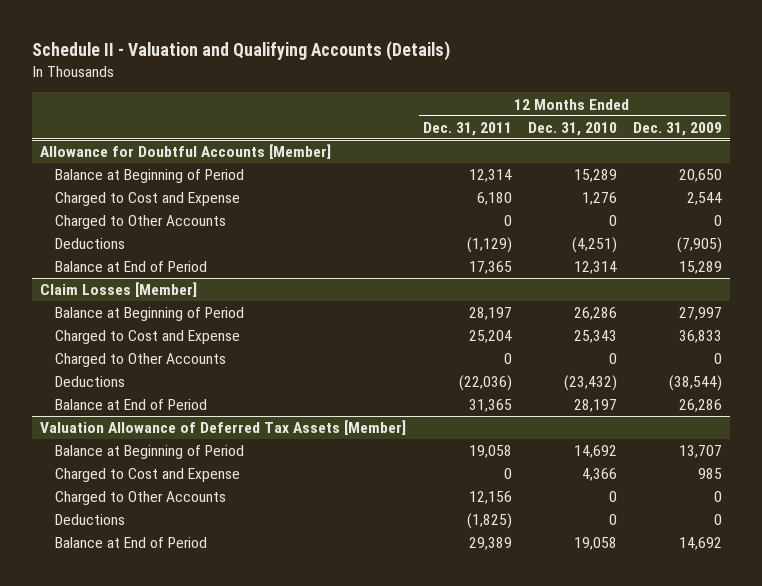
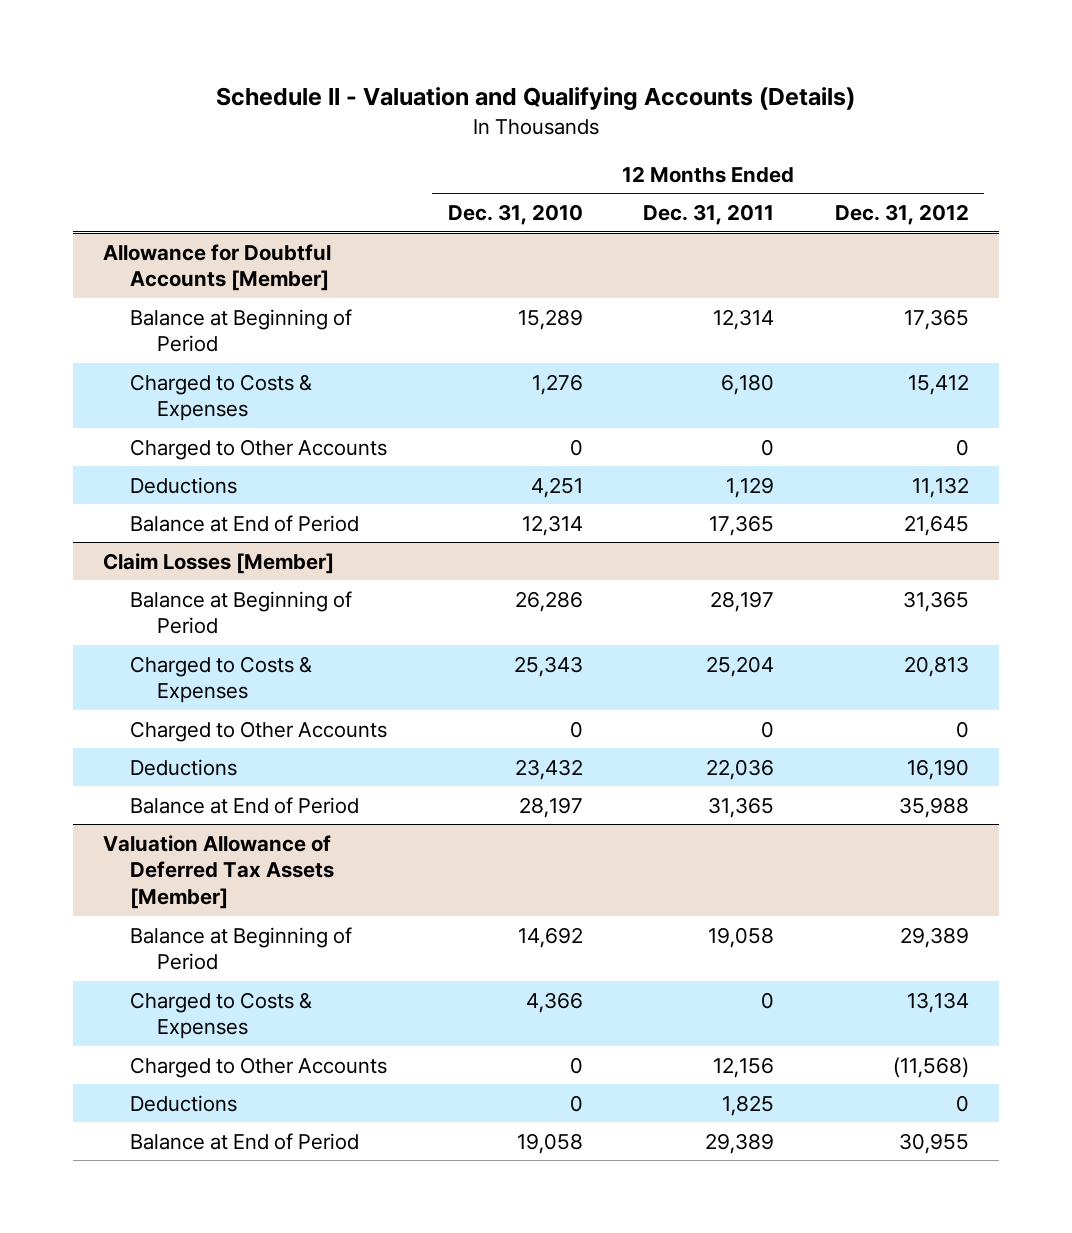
- | 12 Months Ended Dec. 31, 2011 | 12 Months Ended Dec. 31, 2010 | 12 Months Ended Dec. 31, 2009
+ | 12 Months Ended Dec. 31, 2010 | 12 Months Ended Dec. 31, 2011 | 12 Months Ended Dec. 31, 2012
@ Allowance for Doubtful Accounts [Member]
- Charged to Cost and Expense | 6,180 | 1,276 | 2,544
+ Charged to Costs & Expenses | 1,276 | 6,180 | 15,412
- Deductions | (1,129) | (4,251) | (7,905)
+ Deductions | 4,251 | 1,129 | 11,132
@ Claim Losses [Member]
- Charged to Cost and Expense | 25,204 | 25,343 | 36,833
+ Charged to Costs & Expenses | 25,343 | 25,204 | 20,813
- Deductions | (22,036) | (23,432) | (38,544)
+ Deductions | 23,432 | 22,036 | 16,190
@ Valuation Allowance of Deferred Tax Assets [Member]
- Charged to Cost and Expense | 0 | 4,366 | 985
+ Charged to Costs & Expenses | 4,366 | 0 | 13,134
- Deductions | (1,825) | 0 | 0
+ Deductions | 0 | 1,825 | 0

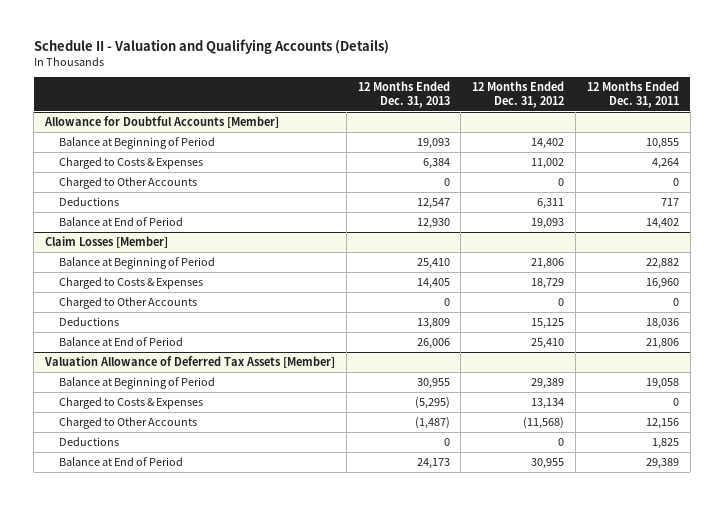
- | 12 Months Ended Dec. 31, 2010 | 12 Months Ended Dec. 31, 2011 | 12 Months Ended Dec. 31, 2012
+ | 12 Months Ended Dec. 31, 2013 | 12 Months Ended Dec. 31, 2012 | 12 Months Ended Dec. 31, 2011
@ Allowance for Doubtful Accounts [Member]
- Balance at Beginning of Period | 15,289 | 12,314 | 17,365
- Charged to Costs & Expenses | 1,276 | 6,180 | 15,412
+ Balance at Beginning of Period | 19,093 | 14,402 | 10,855
+ Charged to Costs & Expenses | 6,384 | 11,002 | 4,264
- Deductions | 4,251 | 1,129 | 11,132
- Balance at End of Period | 12,314 | 17,365 | 21,645
+ Deductions | 12,547 | 6,311 | 717
+ Balance at End of Period | 12,930 | 19,093 | 14,402
@ Claim Losses [Member]
- Balance at Beginning of Period | 26,286 | 28,197 | 31,365
- Charged to Costs & Expenses | 25,343 | 25,204 | 20,813
+ Balance at Beginning of Period | 25,410 | 21,806 | 22,882
+ Charged to Costs & Expenses | 14,405 | 18,729 | 16,960
- Deductions | 23,432 | 22,036 | 16,190
- Balance at End of Period | 28,197 | 31,365 | 35,988
+ Deductions | 13,809 | 15,125 | 18,036
+ Balance at End of Period | 26,006 | 25,410 | 21,806

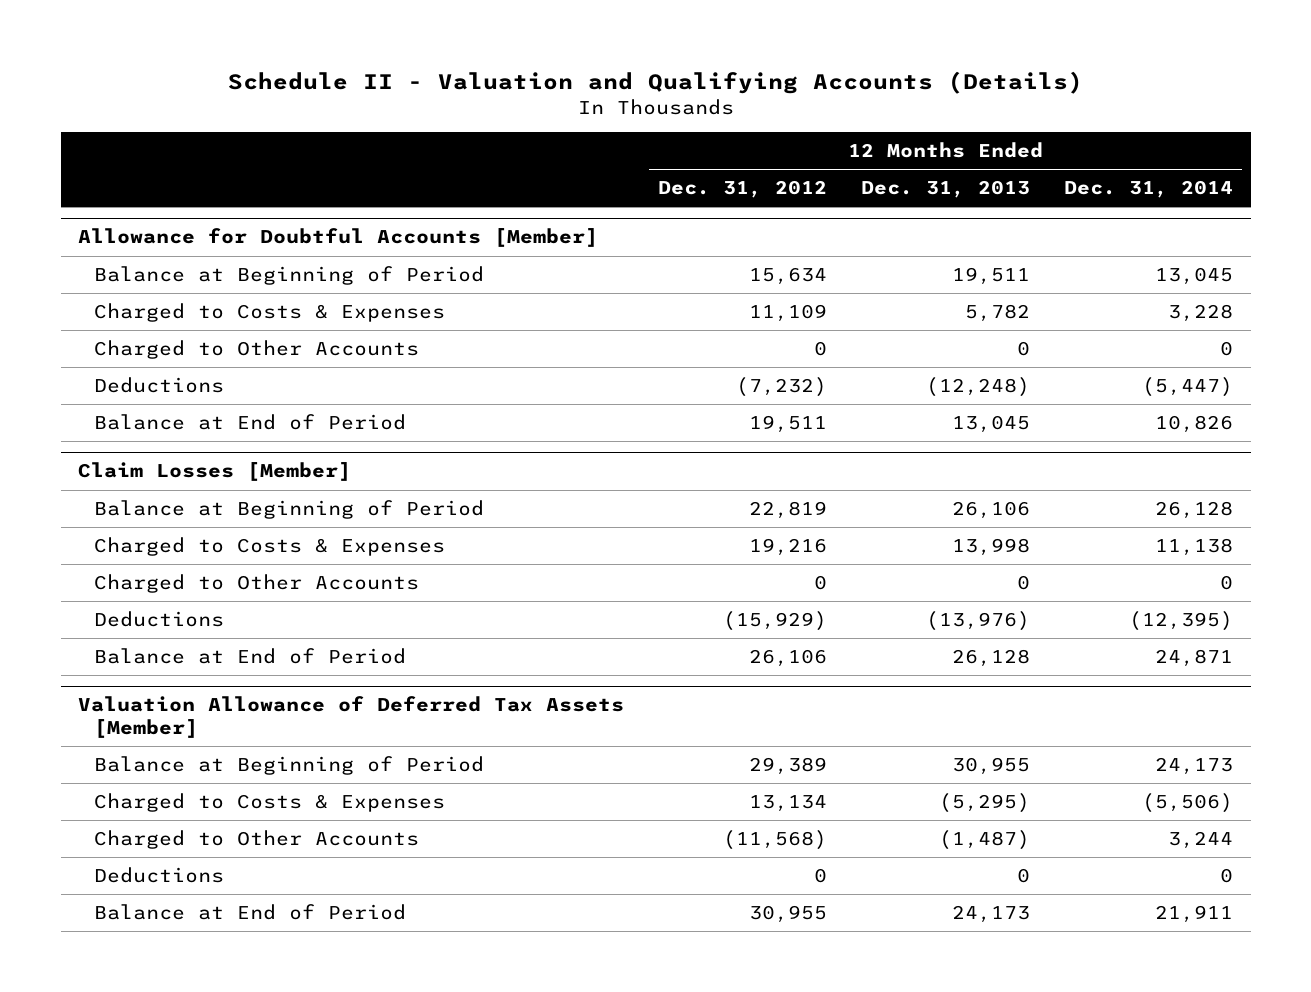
- | 12 Months Ended Dec. 31, 2013 | 12 Months Ended Dec. 31, 2012 | 12 Months Ended Dec. 31, 2011
+ | 12 Months Ended Dec. 31, 2012 | 12 Months Ended Dec. 31, 2013 | 12 Months Ended Dec. 31, 2014
@ Allowance for Doubtful Accounts [Member]
- Balance at Beginning of Period | 19,093 | 14,402 | 10,855
- Charged to Costs & Expenses | 6,384 | 11,002 | 4,264
+ Balance at Beginning of Period | 15,634 | 19,511 | 13,045
+ Charged to Costs & Expenses | 11,109 | 5,782 | 3,228
- Deductions | 12,547 | 6,311 | 717
- Balance at End of Period | 12,930 | 19,093 | 14,402
+ Deductions | (7,232) | (12,248) | (5,447)
+ Balance at End of Period | 19,511 | 13,045 | 10,826
@ Claim Losses [Member]
- Balance at Beginning of Period | 25,410 | 21,806 | 22,882
- Charged to Costs & Expenses | 14,405 | 18,729 | 16,960
+ Balance at Beginning of Period | 22,819 | 26,106 | 26,128
+ Charged to Costs & Expenses | 19,216 | 13,998 | 11,138
- Deductions | 13,809 | 15,125 | 18,036
- Balance at End of Period | 26,006 | 25,410 | 21,806
+ Deductions | (15,929) | (13,976) | (12,395)
+ Balance at End of Period | 26,106 | 26,128 | 24,871

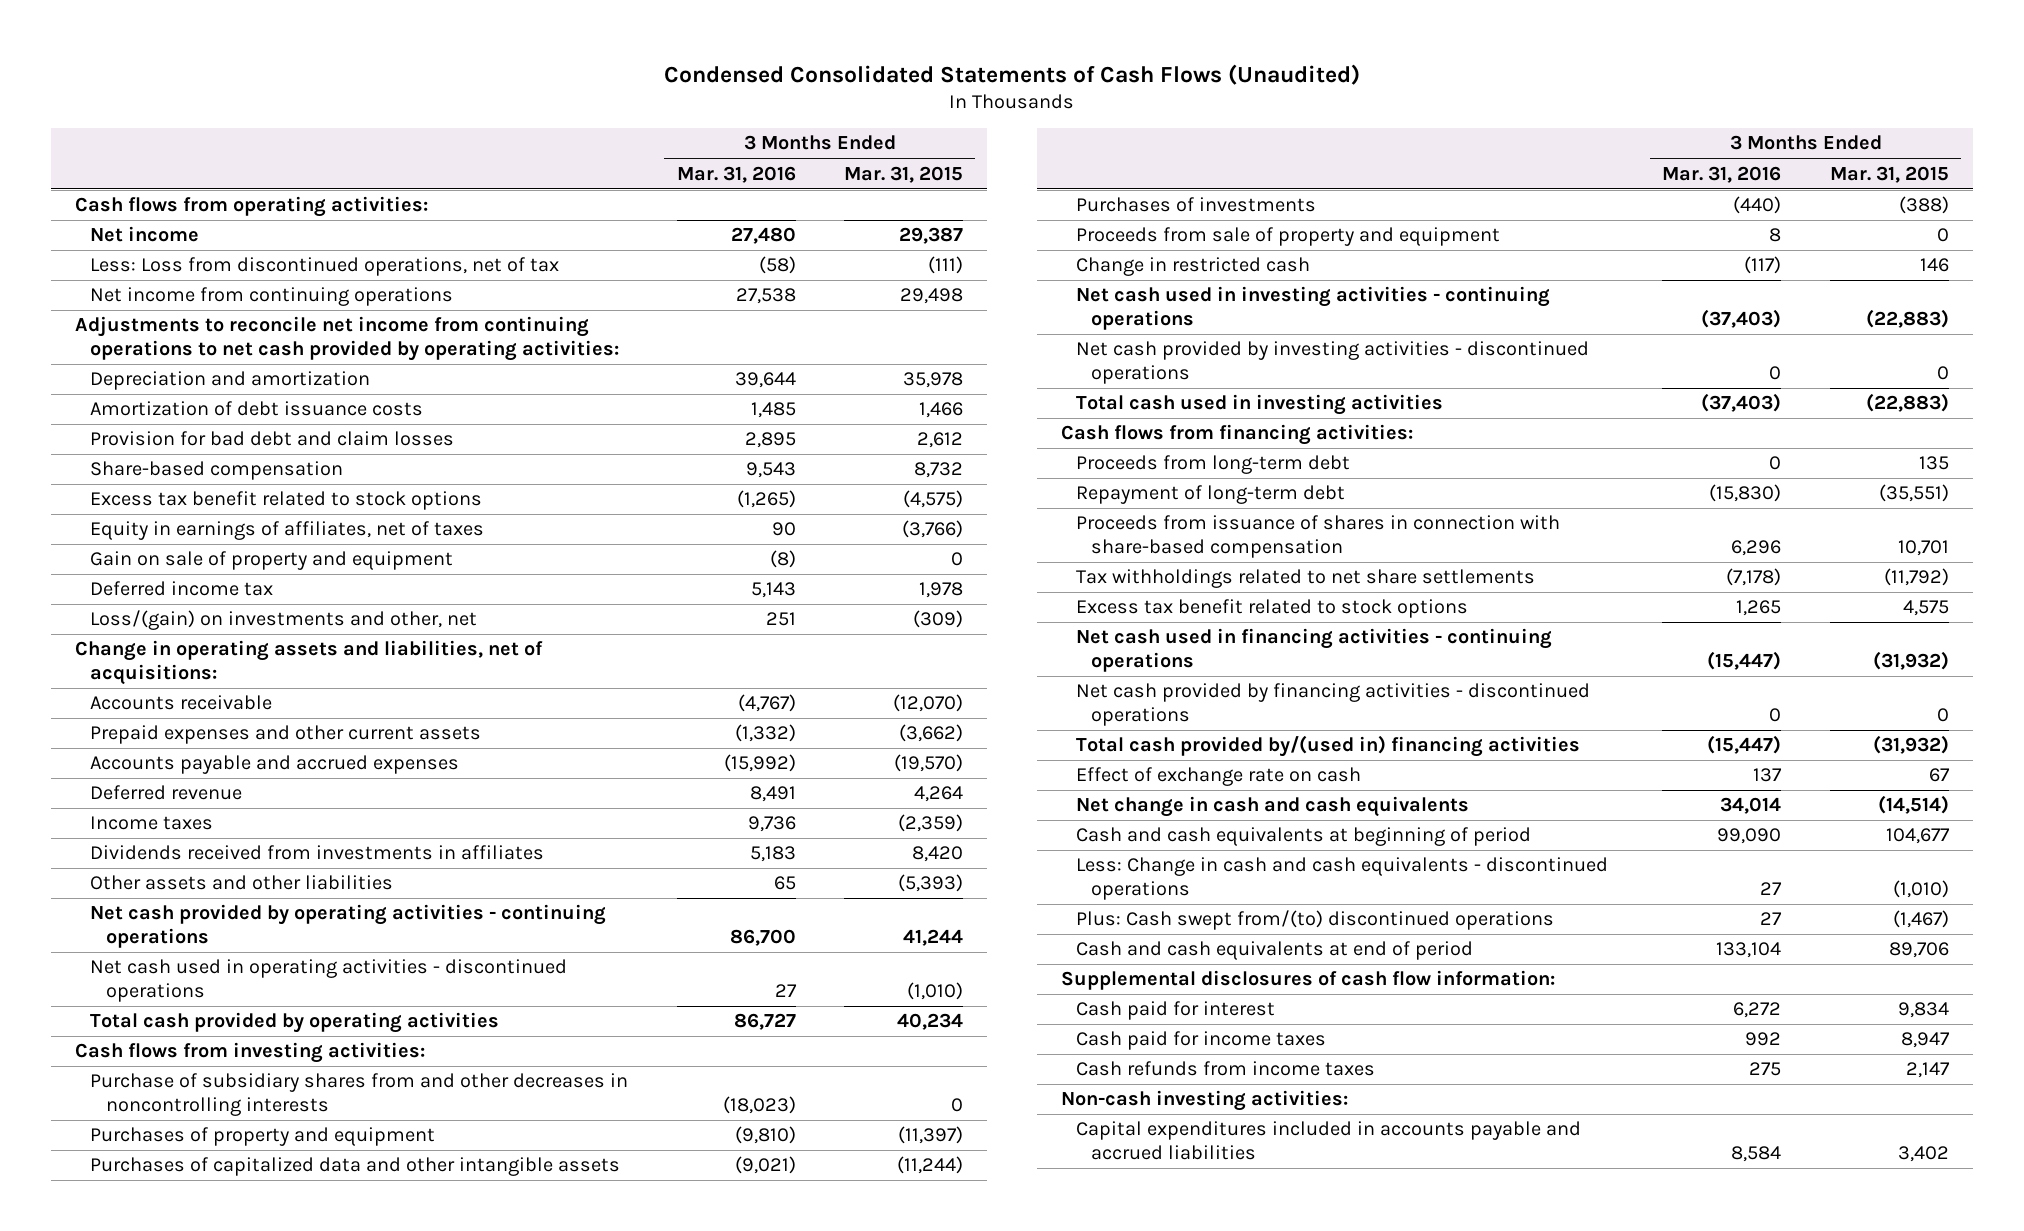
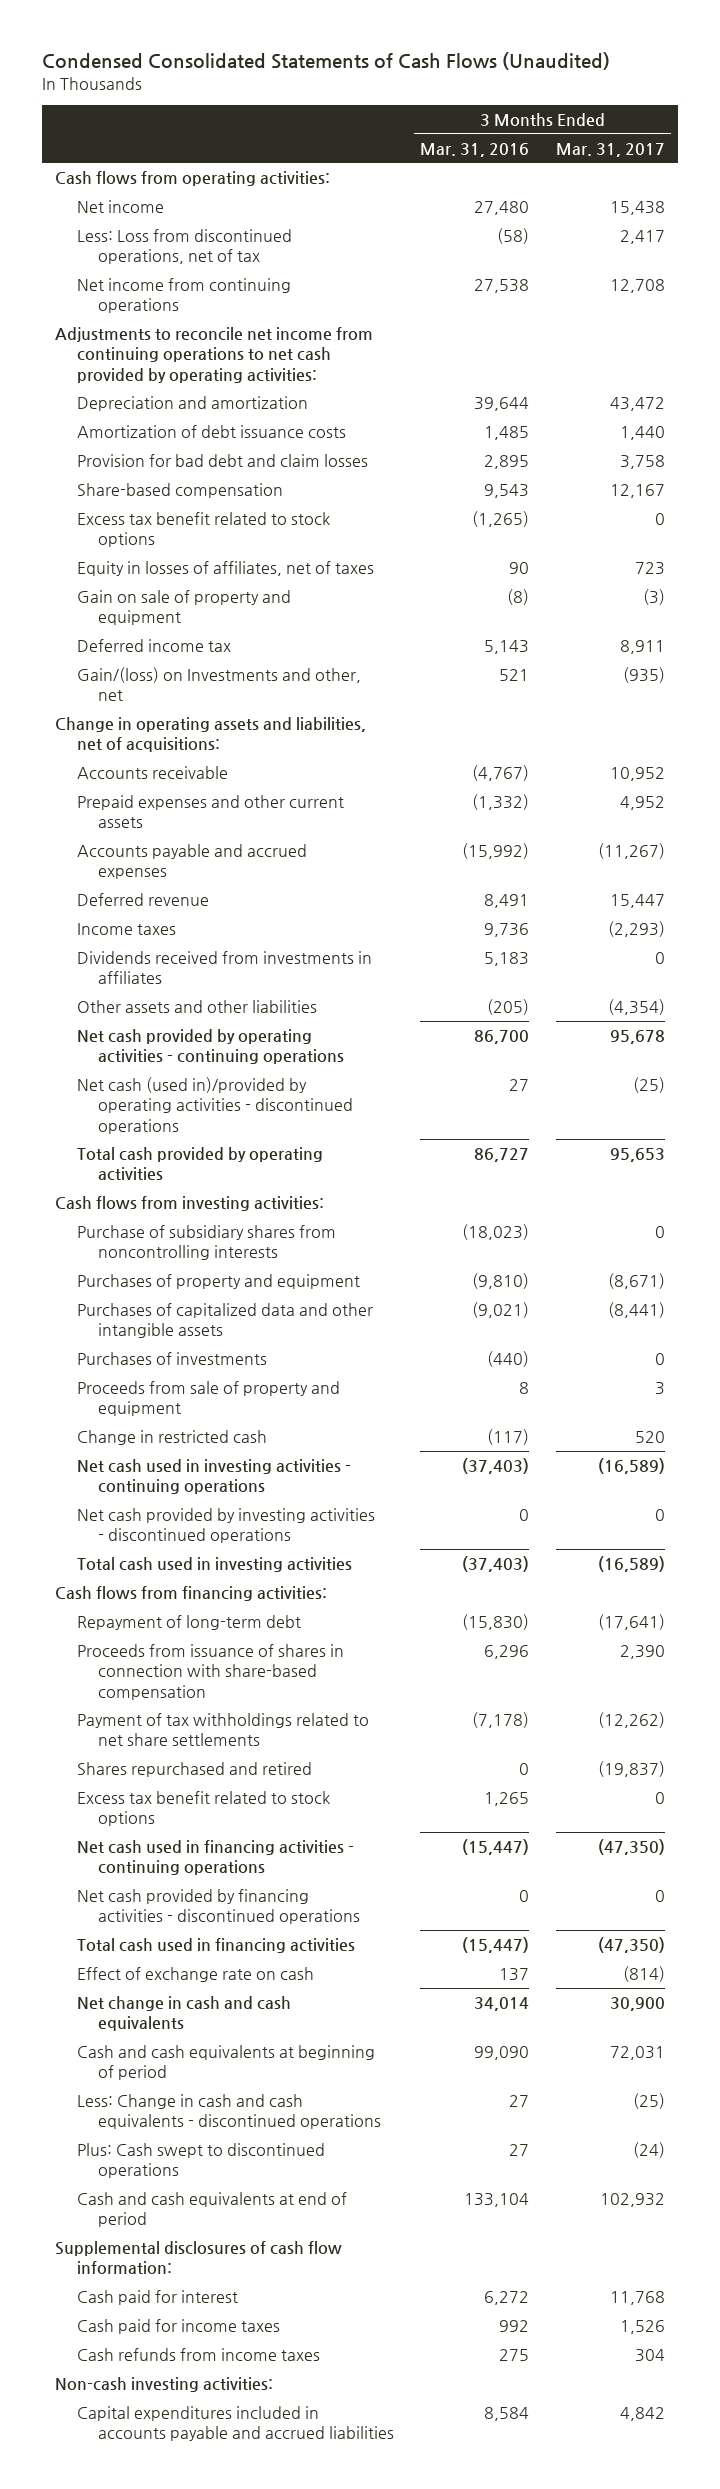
- | 3 Months Ended Mar. 31, 2016 | 3 Months Ended Mar. 31, 2015
+ | 3 Months Ended Mar. 31, 2016 | 3 Months Ended Mar. 31, 2017
- Equity in earnings of affiliates, net of taxes | 90 | (3,766)
+ Equity in losses of affiliates, net of taxes | 90 | 723
- Loss/(gain) on investments and other, net | 251 | (309)
+ Gain/(loss) on Investments and other, net | 521 | (935)
- Other assets and other liabilities | 65 | (5,393)
+ Other assets and other liabilities | (205) | (4,354)
- Net cash used in operating activities - discontinued operations | 27 | (1,010)
+ Net cash (used in)/provided by operating activities - discontinued operations | 27 | (25)
- Purchase of subsidiary shares from and other decreases in noncontrolling interests | (18,023) | 0
+ Purchase of subsidiary shares from noncontrolling interests | (18,023) | 0
- Proceeds from long-term debt | 0 | 135
- Tax withholdings related to net share settlements | (7,178) | (11,792)
+ Payment of tax withholdings related to net share settlements | (7,178) | (12,262)
+ Shares repurchased and retired | 0 | (19,837)
- Total cash provided by/(used in) financing activities | (15,447) | (31,932)
+ Total cash used in financing activities | (15,447) | (47,350)
- Plus: Cash swept from/(to) discontinued operations | 27 | (1,467)
+ Plus: Cash swept to discontinued operations | 27 | (24)

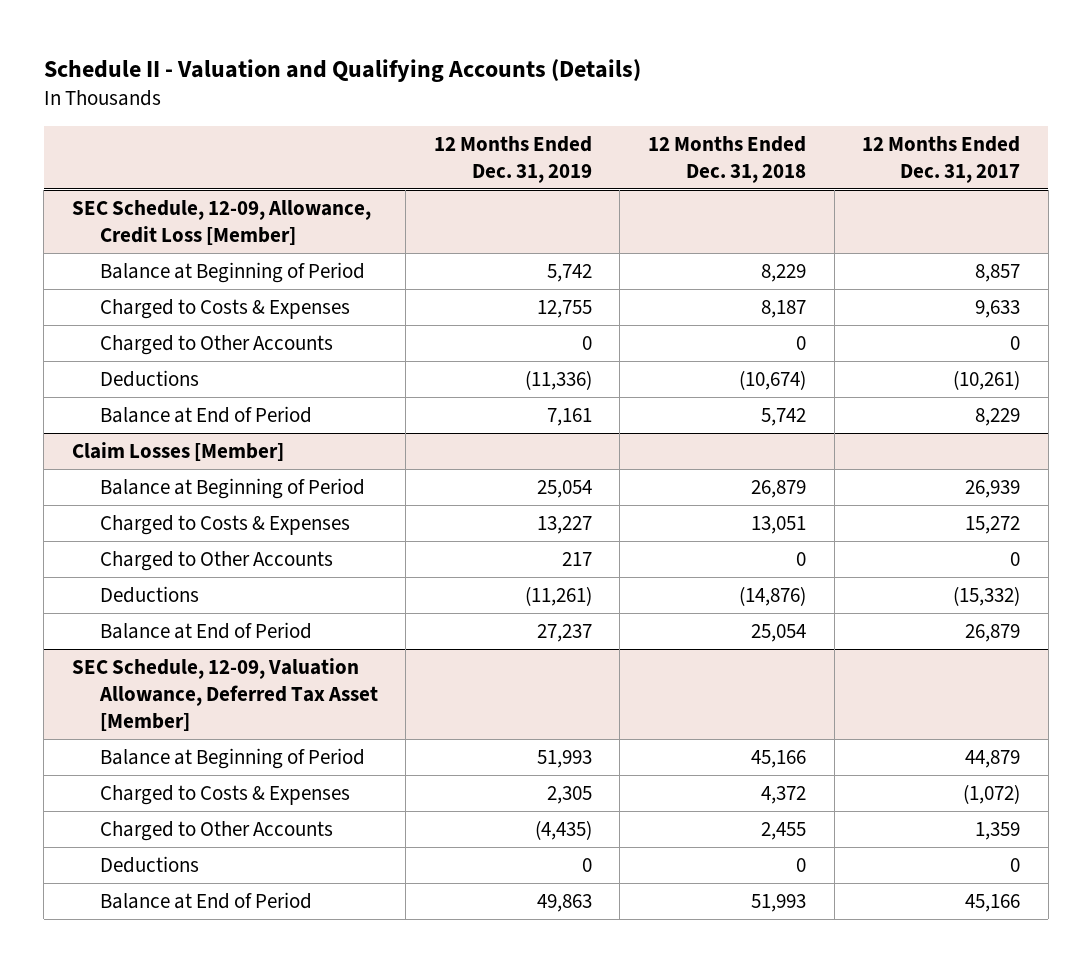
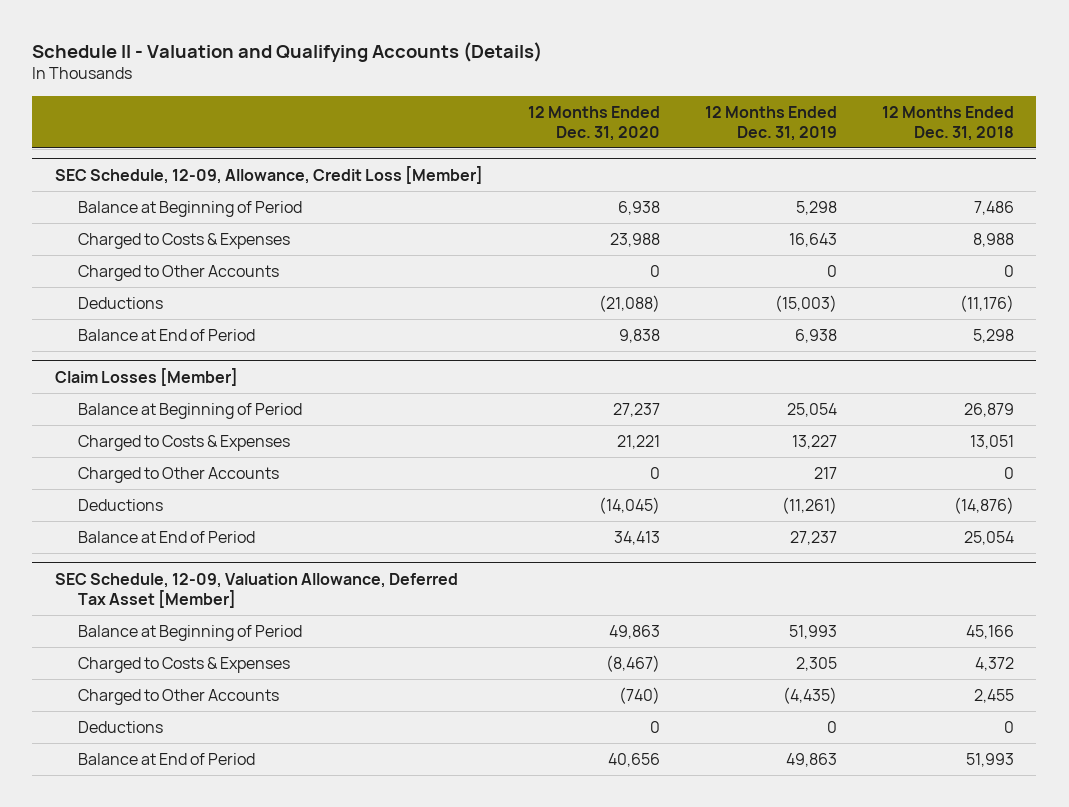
- | 12 Months Ended Dec. 31, 2019 | 12 Months Ended Dec. 31, 2018 | 12 Months Ended Dec. 31, 2017
+ | 12 Months Ended Dec. 31, 2020 | 12 Months Ended Dec. 31, 2019 | 12 Months Ended Dec. 31, 2018
@ SEC Schedule, 12-09, Allowance, Credit Loss [Member]
- Balance at Beginning of Period | 5,742 | 8,229 | 8,857
- Charged to Costs & Expenses | 12,755 | 8,187 | 9,633
+ Balance at Beginning of Period | 6,938 | 5,298 | 7,486
+ Charged to Costs & Expenses | 23,988 | 16,643 | 8,988
- Deductions | (11,336) | (10,674) | (10,261)
- Balance at End of Period | 7,161 | 5,742 | 8,229
+ Deductions | (21,088) | (15,003) | (11,176)
+ Balance at End of Period | 9,838 | 6,938 | 5,298

